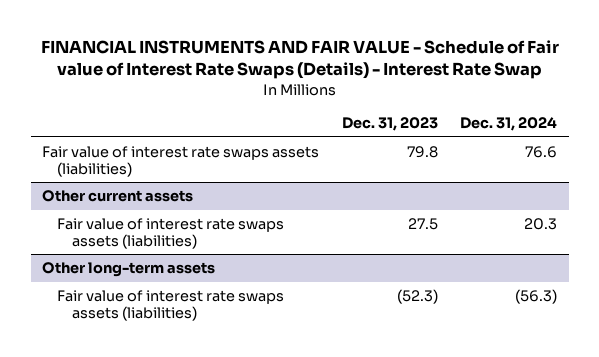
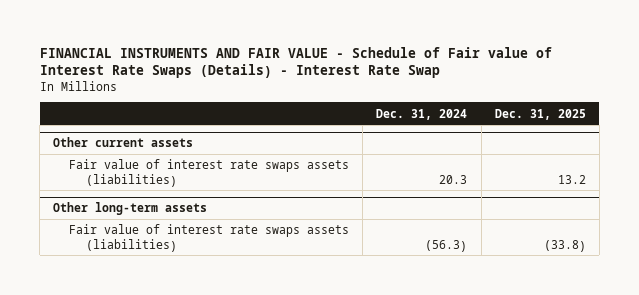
- | Dec. 31, 2023 | Dec. 31, 2024
+ | Dec. 31, 2024 | Dec. 31, 2025
- Fair value of interest rate swaps assets (liabilities) | 79.8 | 76.6

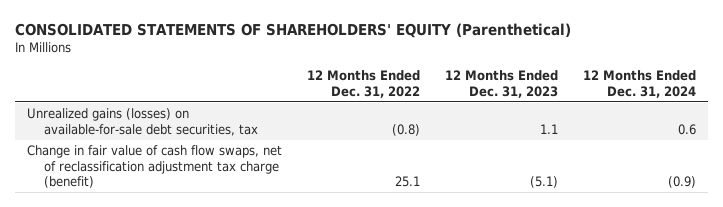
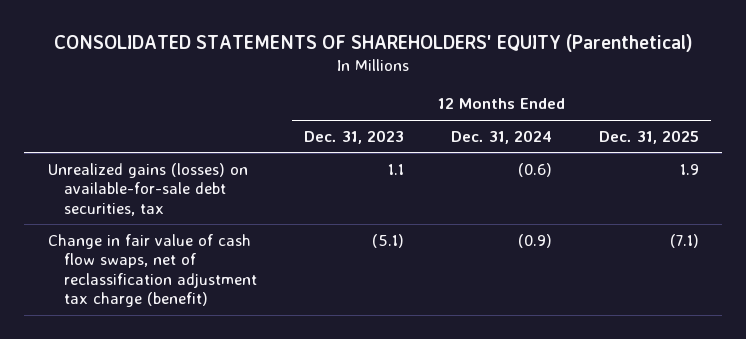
- | 12 Months Ended Dec. 31, 2022 | 12 Months Ended Dec. 31, 2023 | 12 Months Ended Dec. 31, 2024
+ | 12 Months Ended Dec. 31, 2023 | 12 Months Ended Dec. 31, 2024 | 12 Months Ended Dec. 31, 2025
- Unrealized gains (losses) on available-for-sale debt securities, tax | (0.8) | 1.1 | 0.6
+ Unrealized gains (losses) on available-for-sale debt securities, tax | 1.1 | (0.6) | 1.9

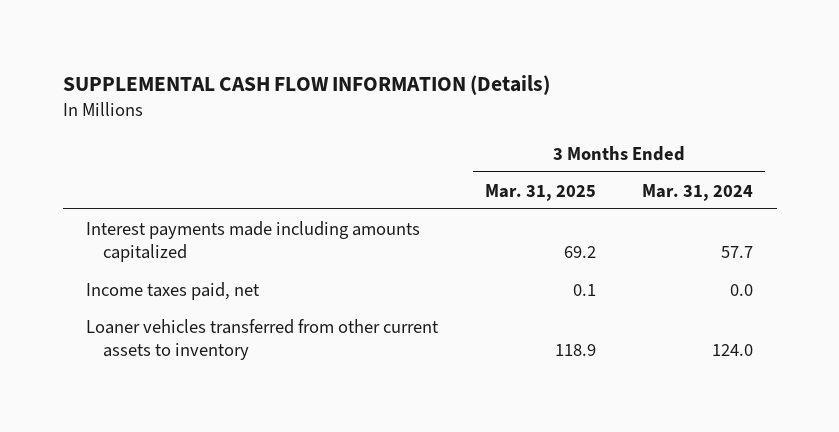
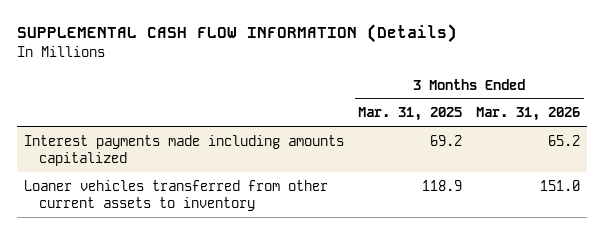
- | 3 Months Ended Mar. 31, 2025 | 3 Months Ended Mar. 31, 2024
+ | 3 Months Ended Mar. 31, 2025 | 3 Months Ended Mar. 31, 2026
- Income taxes paid, net | 0.1 | 0.0

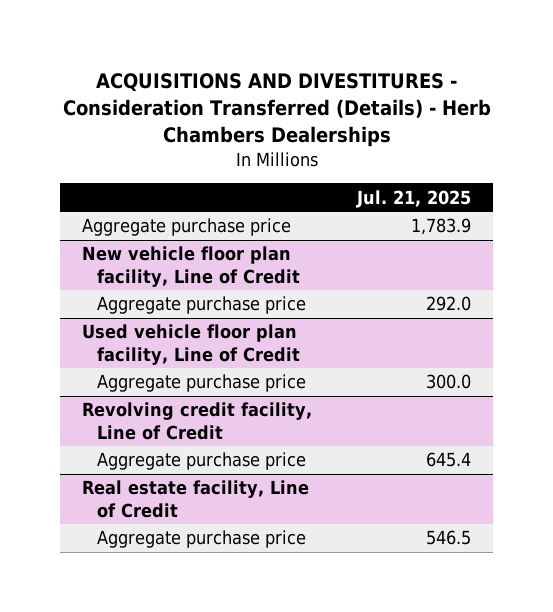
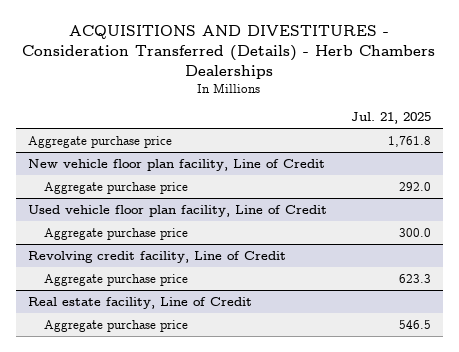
- Aggregate purchase price | 1,783.9
+ Aggregate purchase price | 1,761.8
@ Revolving credit facility, Line of Credit
- Aggregate purchase price | 645.4
+ Aggregate purchase price | 623.3

